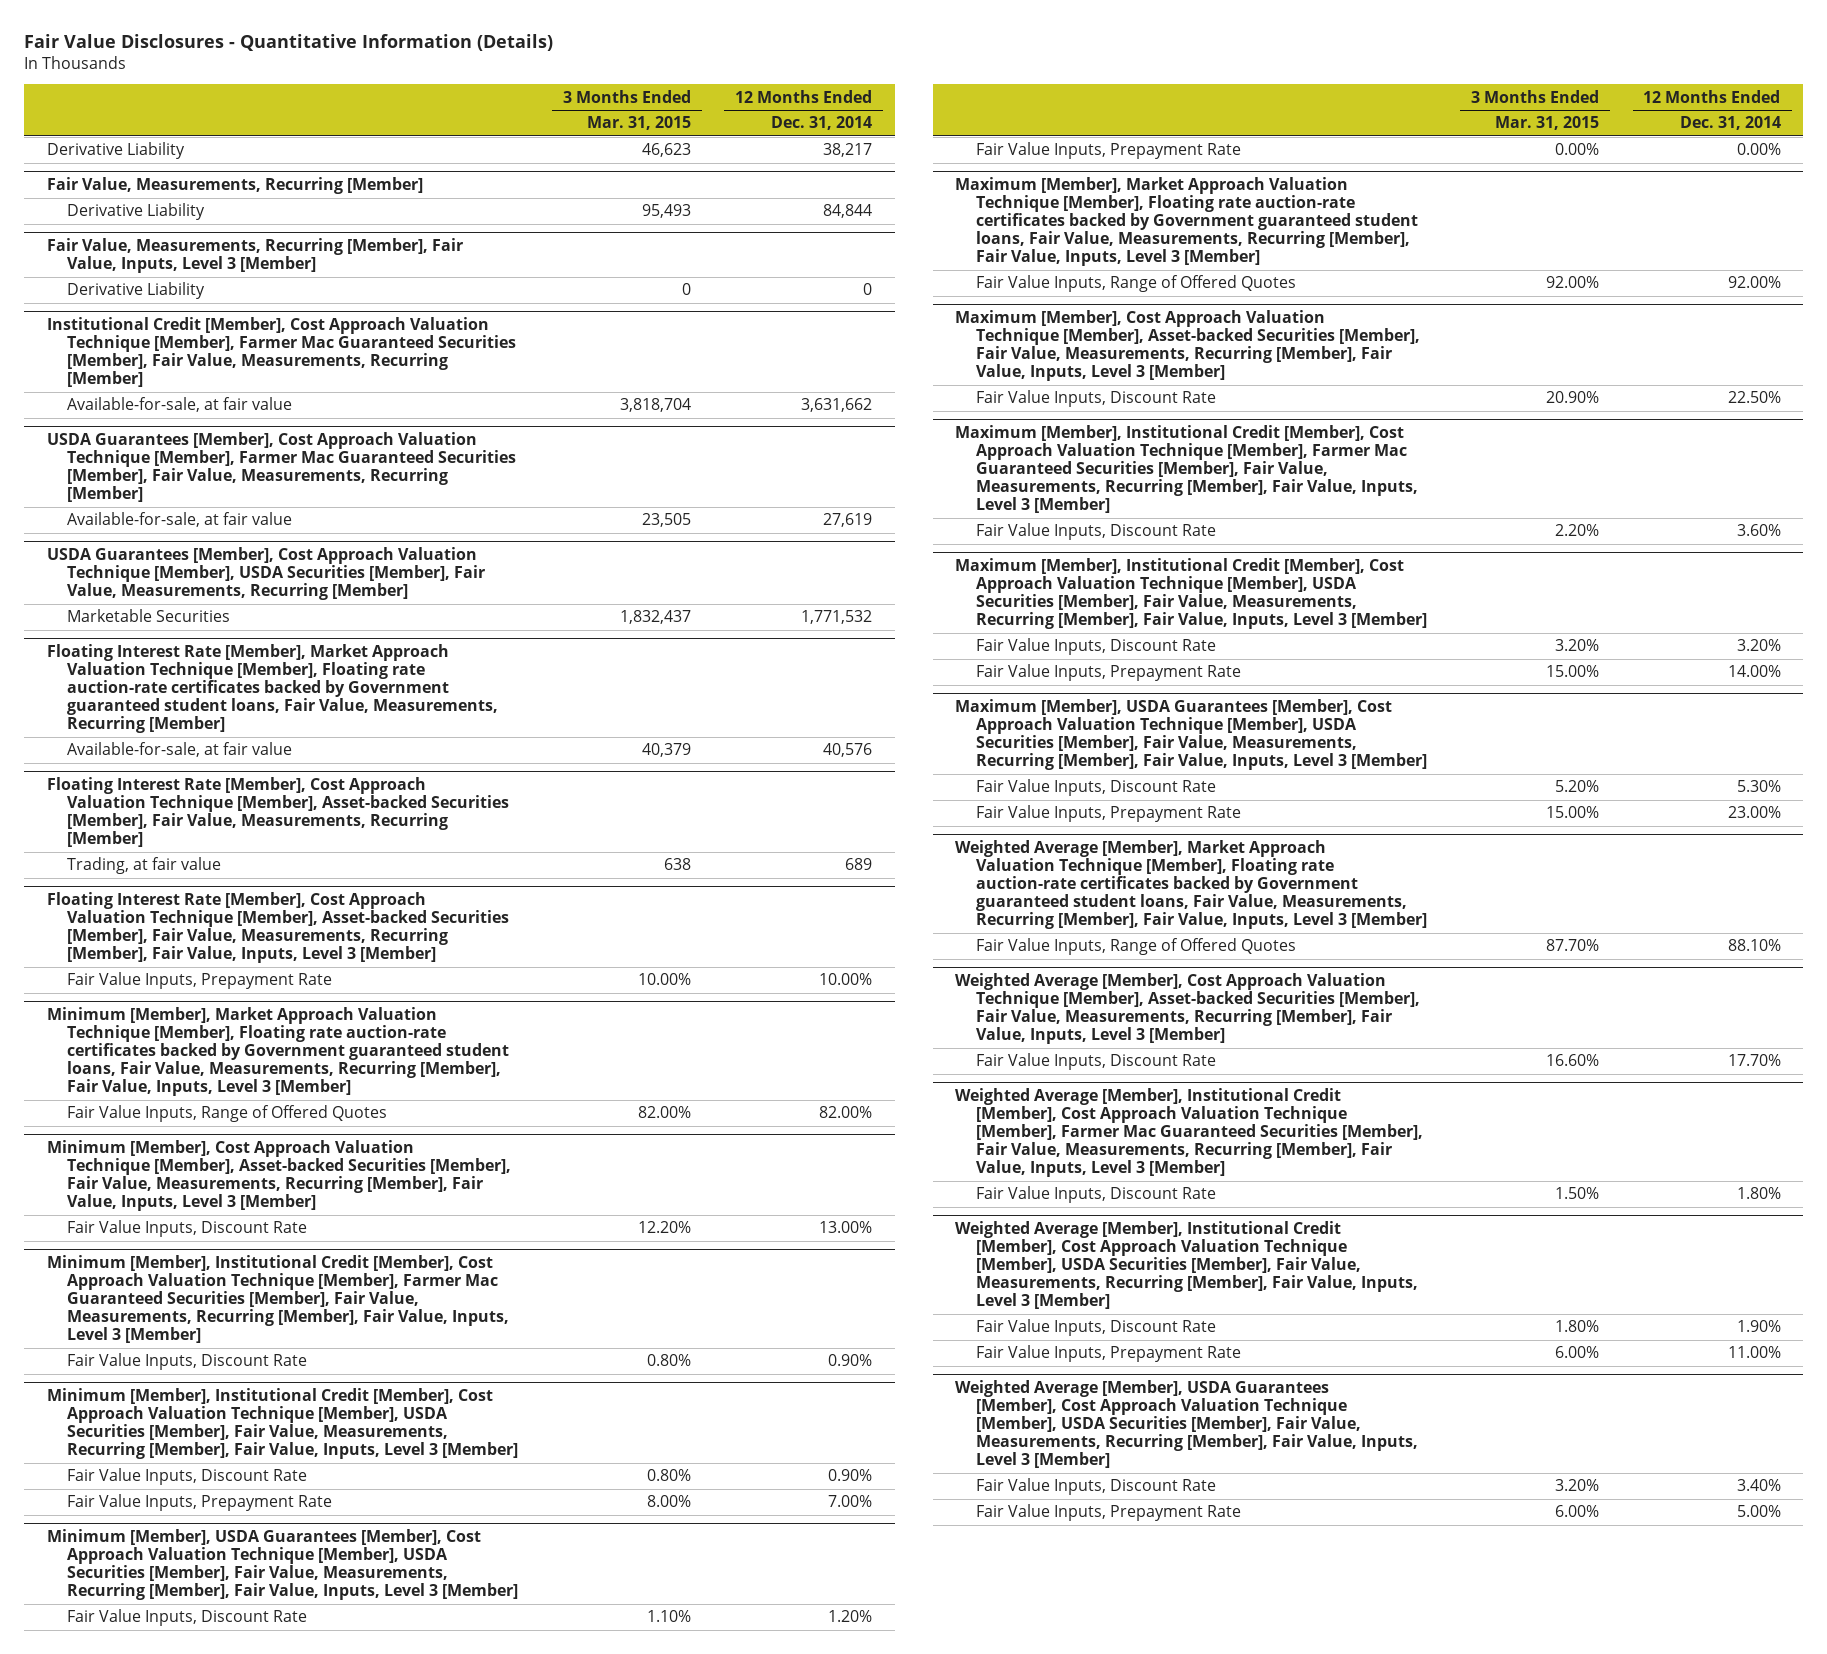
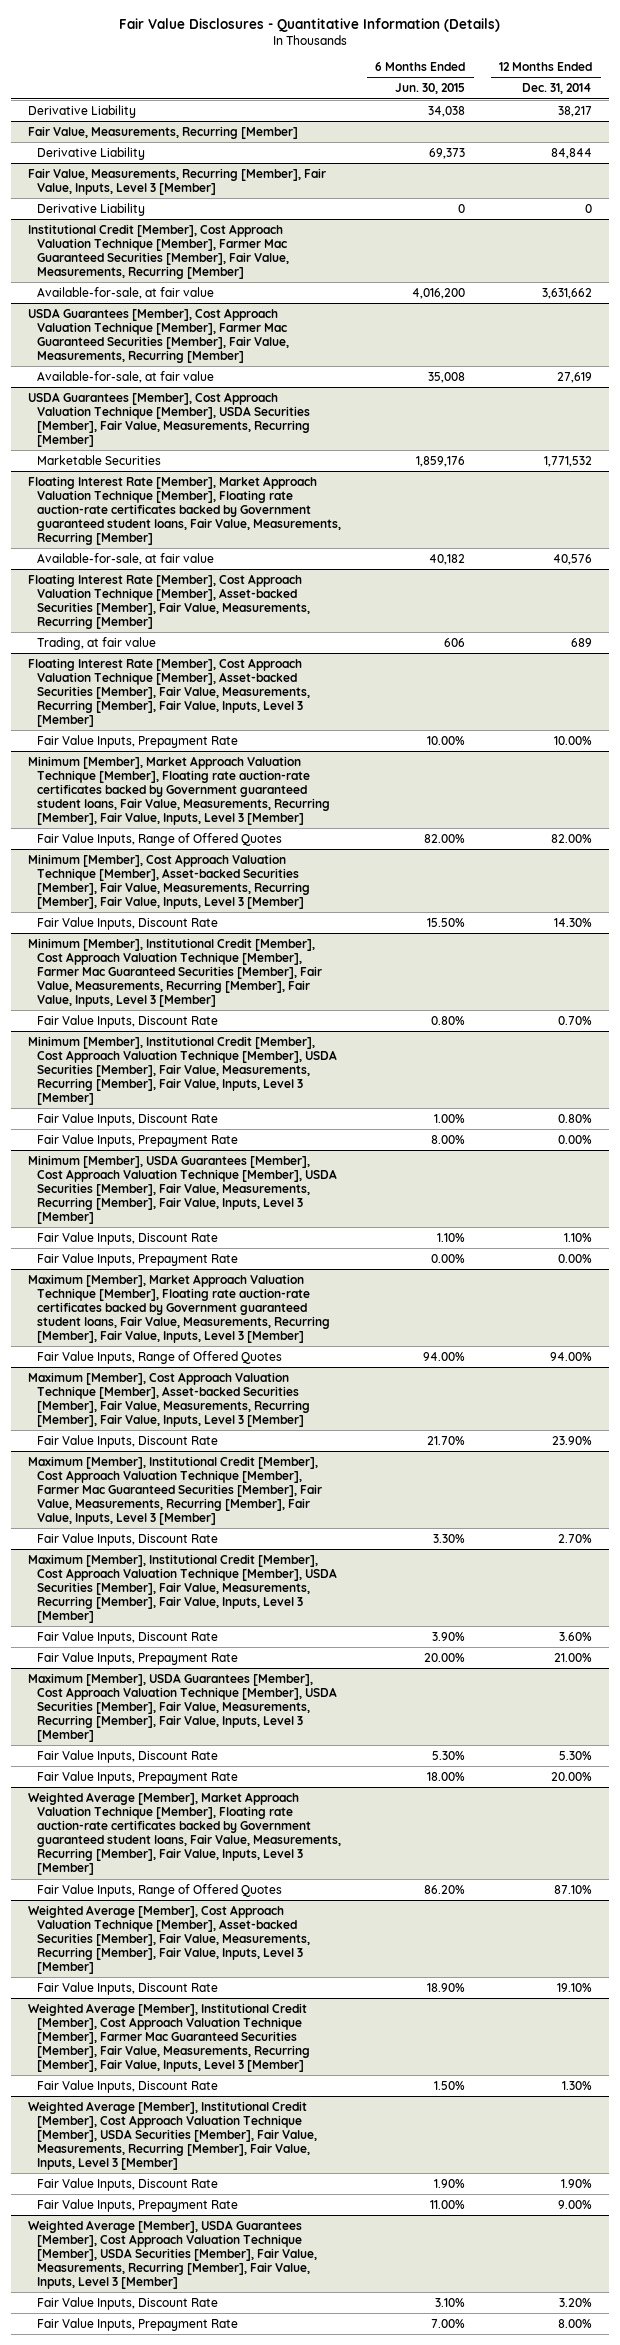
- | 3 Months Ended Mar. 31, 2015 | 12 Months Ended Dec. 31, 2014
+ | 6 Months Ended Jun. 30, 2015 | 12 Months Ended Dec. 31, 2014
@ Minimum [Member], Cost Approach Valuation Technique [Member], Asset-backed Securities [Member], Fair Value, Measurements, Recurring [Member], Fair Value, Inputs, Level 3 [Member]
- Fair Value Inputs, Discount Rate | 12.20% | 13.00%
+ Fair Value Inputs, Discount Rate | 15.50% | 14.30%
@ Minimum [Member], Institutional Credit [Member], Cost Approach Valuation Technique [Member], Farmer Mac Guaranteed Securities [Member], Fair Value, Measurements, Recurring [Member], Fair Value, Inputs, Level 3 [Member]
- Fair Value Inputs, Discount Rate | 0.80% | 0.90%
+ Fair Value Inputs, Discount Rate | 0.80% | 0.70%
@ Minimum [Member], Institutional Credit [Member], Cost Approach Valuation Technique [Member], USDA Securities [Member], Fair Value, Measurements, Recurring [Member], Fair Value, Inputs, Level 3 [Member]
- Fair Value Inputs, Discount Rate | 0.80% | 0.90%
- Fair Value Inputs, Prepayment Rate | 8.00% | 7.00%
+ Fair Value Inputs, Discount Rate | 1.00% | 0.80%
+ Fair Value Inputs, Prepayment Rate | 8.00% | 0.00%
@ Minimum [Member], USDA Guarantees [Member], Cost Approach Valuation Technique [Member], USDA Securities [Member], Fair Value, Measurements, Recurring [Member], Fair Value, Inputs, Level 3 [Member]
- Fair Value Inputs, Discount Rate | 1.10% | 1.20%
+ Fair Value Inputs, Discount Rate | 1.10% | 1.10%
@ Maximum [Member], Market Approach Valuation Technique [Member], Floating rate auction-rate certificates backed by Government guaranteed student loans, Fair Value, Measurements, Recurring [Member], Fair Value, Inputs, Level 3 [Member]
- Fair Value Inputs, Range of Offered Quotes | 92.00% | 92.00%
+ Fair Value Inputs, Range of Offered Quotes | 94.00% | 94.00%
@ Maximum [Member], Cost Approach Valuation Technique [Member], Asset-backed Securities [Member], Fair Value, Measurements, Recurring [Member], Fair Value, Inputs, Level 3 [Member]
- Fair Value Inputs, Discount Rate | 20.90% | 22.50%
+ Fair Value Inputs, Discount Rate | 21.70% | 23.90%
@ Maximum [Member], Institutional Credit [Member], Cost Approach Valuation Technique [Member], Farmer Mac Guaranteed Securities [Member], Fair Value, Measurements, Recurring [Member], Fair Value, Inputs, Level 3 [Member]
- Fair Value Inputs, Discount Rate | 2.20% | 3.60%
+ Fair Value Inputs, Discount Rate | 3.30% | 2.70%
@ Maximum [Member], Institutional Credit [Member], Cost Approach Valuation Technique [Member], USDA Securities [Member], Fair Value, Measurements, Recurring [Member], Fair Value, Inputs, Level 3 [Member]
- Fair Value Inputs, Discount Rate | 3.20% | 3.20%
- Fair Value Inputs, Prepayment Rate | 15.00% | 14.00%
+ Fair Value Inputs, Discount Rate | 3.90% | 3.60%
+ Fair Value Inputs, Prepayment Rate | 20.00% | 21.00%
@ Maximum [Member], USDA Guarantees [Member], Cost Approach Valuation Technique [Member], USDA Securities [Member], Fair Value, Measurements, Recurring [Member], Fair Value, Inputs, Level 3 [Member]
- Fair Value Inputs, Prepayment Rate | 15.00% | 23.00%
+ Fair Value Inputs, Prepayment Rate | 18.00% | 20.00%
@ Weighted Average [Member], Market Approach Valuation Technique [Member], Floating rate auction-rate certificates backed by Government guaranteed student loans, Fair Value, Measurements, Recurring [Member], Fair Value, Inputs, Level 3 [Member]
- Fair Value Inputs, Range of Offered Quotes | 87.70% | 88.10%
+ Fair Value Inputs, Range of Offered Quotes | 86.20% | 87.10%
@ Weighted Average [Member], Cost Approach Valuation Technique [Member], Asset-backed Securities [Member], Fair Value, Measurements, Recurring [Member], Fair Value, Inputs, Level 3 [Member]
- Fair Value Inputs, Discount Rate | 16.60% | 17.70%
+ Fair Value Inputs, Discount Rate | 18.90% | 19.10%
@ Weighted Average [Member], Institutional Credit [Member], Cost Approach Valuation Technique [Member], Farmer Mac Guaranteed Securities [Member], Fair Value, Measurements, Recurring [Member], Fair Value, Inputs, Level 3 [Member]
- Fair Value Inputs, Discount Rate | 1.50% | 1.80%
+ Fair Value Inputs, Discount Rate | 1.50% | 1.30%
@ Weighted Average [Member], Institutional Credit [Member], Cost Approach Valuation Technique [Member], USDA Securities [Member], Fair Value, Measurements, Recurring [Member], Fair Value, Inputs, Level 3 [Member]
- Fair Value Inputs, Prepayment Rate | 6.00% | 11.00%
+ Fair Value Inputs, Prepayment Rate | 11.00% | 9.00%
@ Weighted Average [Member], USDA Guarantees [Member], Cost Approach Valuation Technique [Member], USDA Securities [Member], Fair Value, Measurements, Recurring [Member], Fair Value, Inputs, Level 3 [Member]
- Fair Value Inputs, Discount Rate | 3.20% | 3.40%
- Fair Value Inputs, Prepayment Rate | 6.00% | 5.00%
+ Fair Value Inputs, Discount Rate | 3.10% | 3.20%
+ Fair Value Inputs, Prepayment Rate | 7.00% | 8.00%

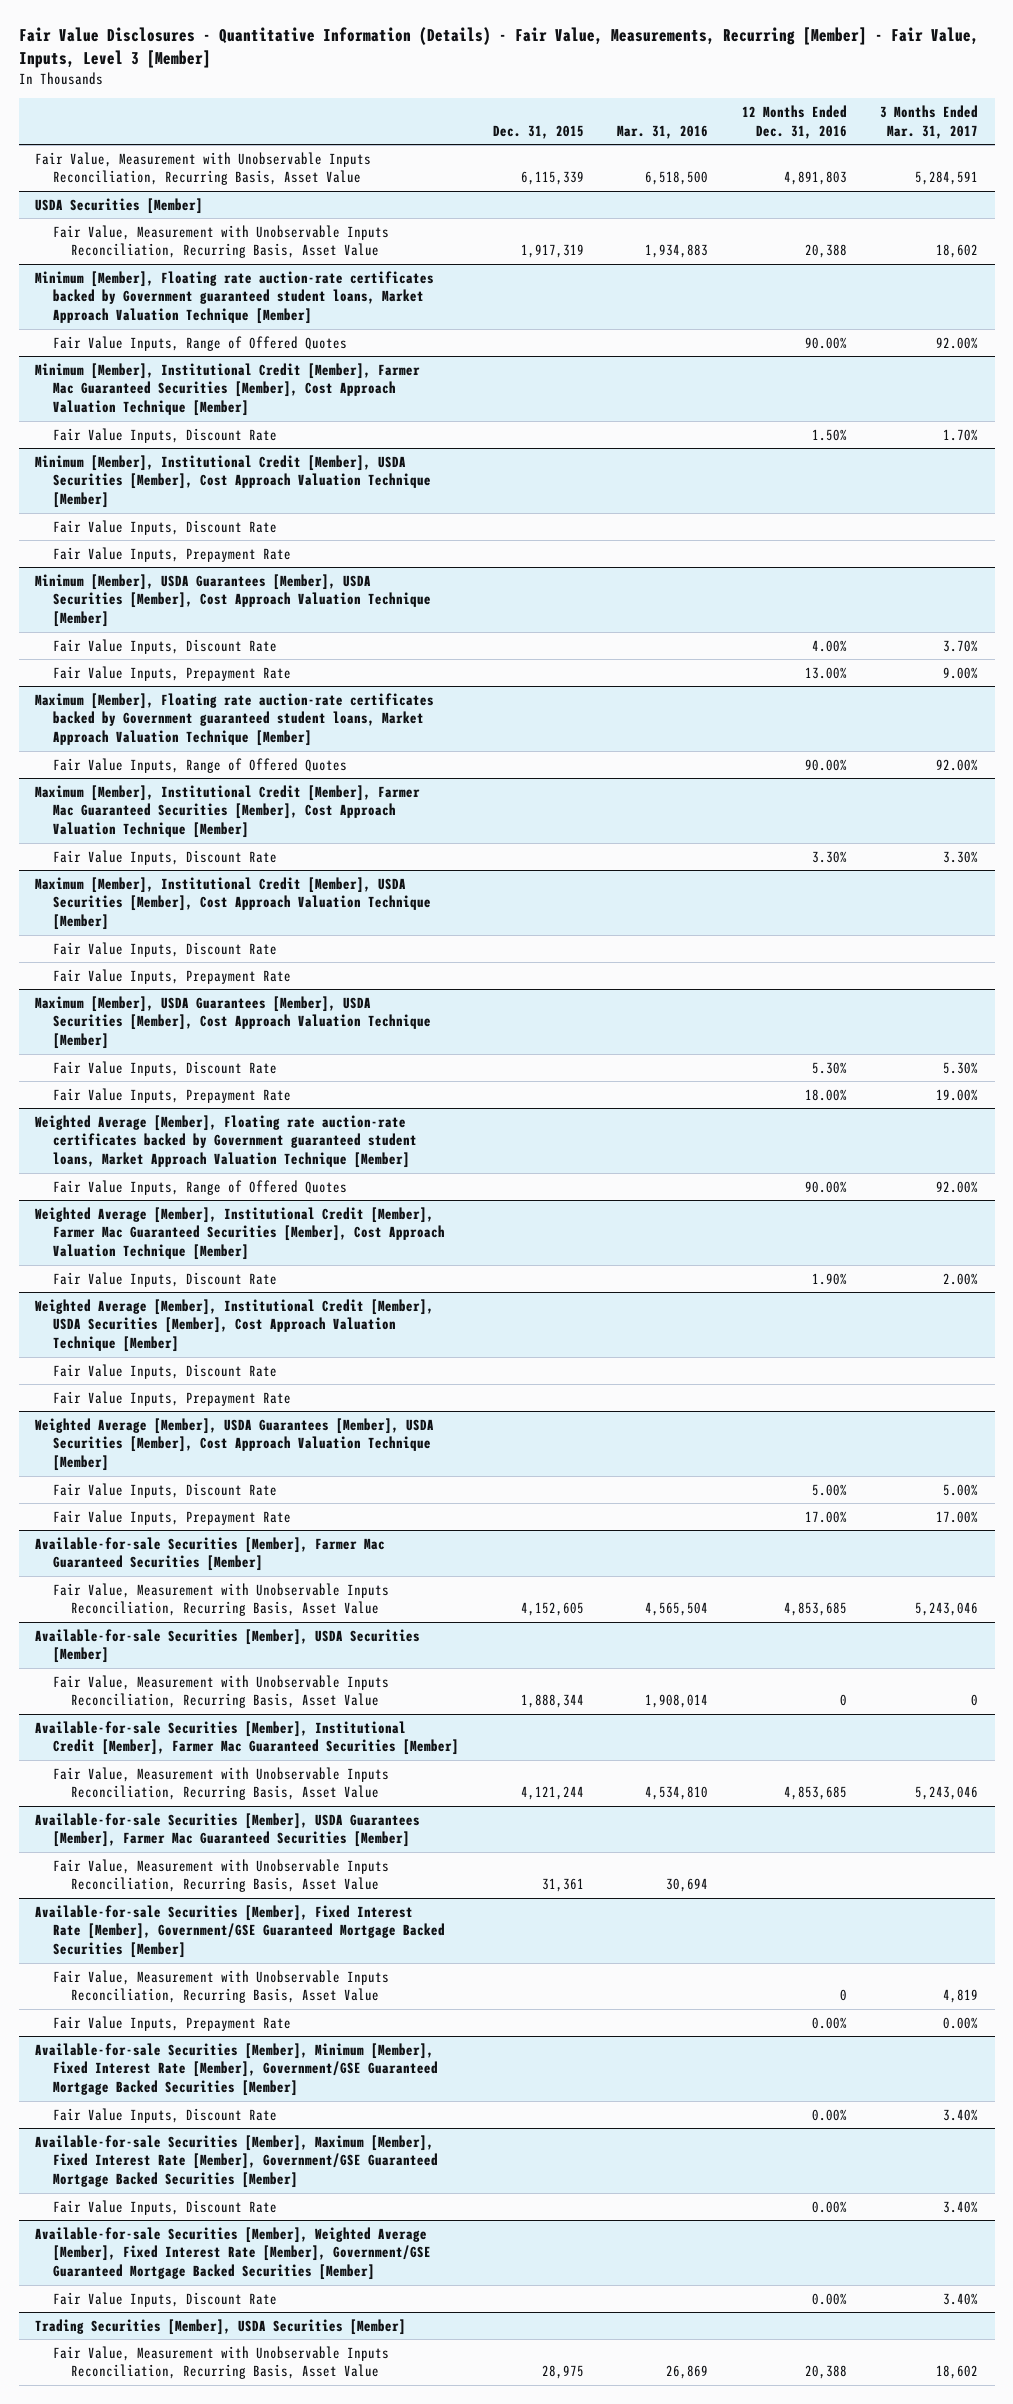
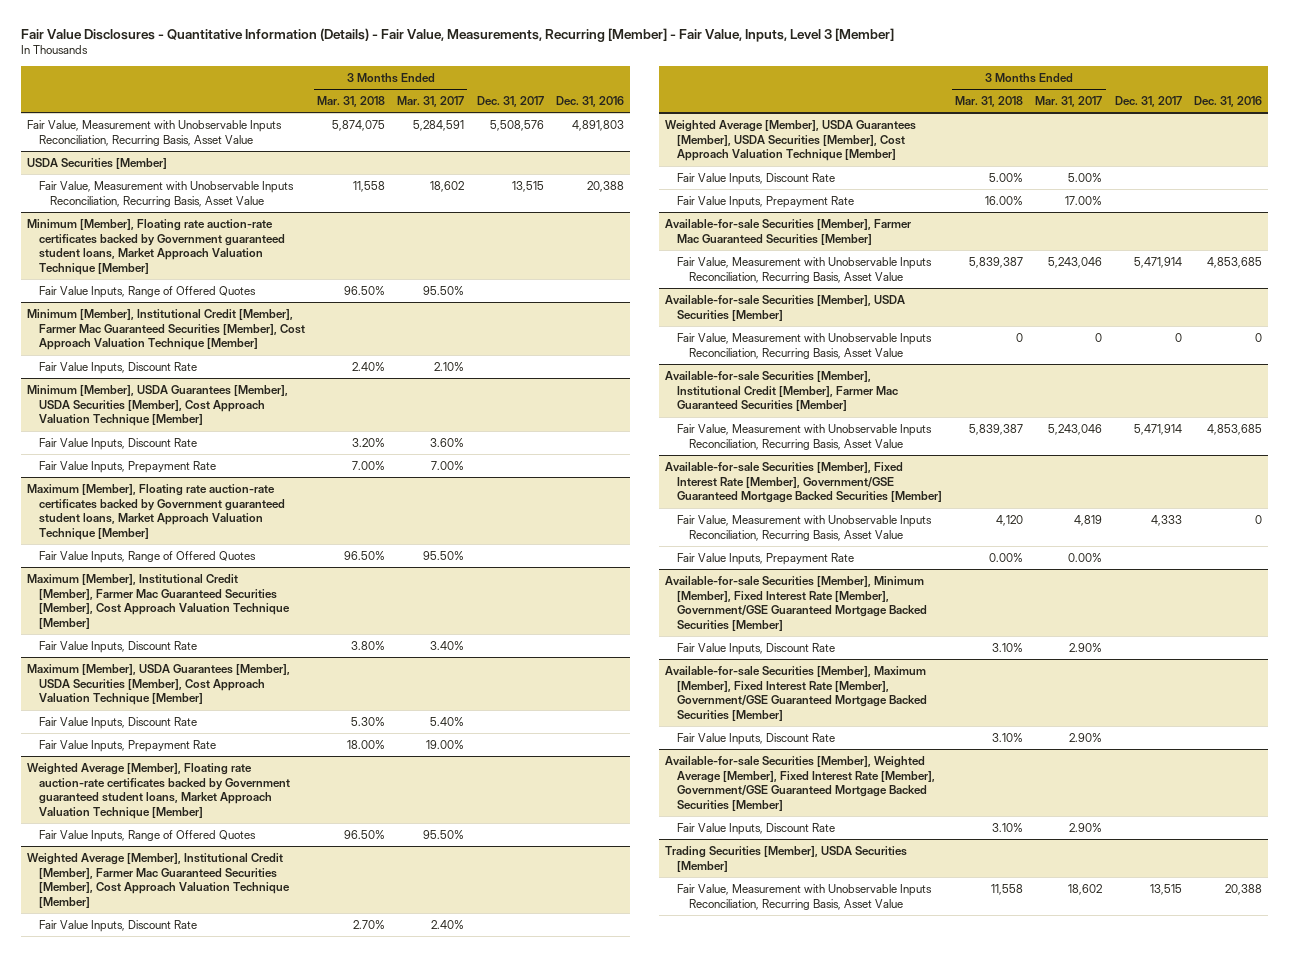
- | Dec. 31, 2015 | Mar. 31, 2016 | 12 Months Ended Dec. 31, 2016 | 3 Months Ended Mar. 31, 2017
+ | 3 Months Ended Mar. 31, 2018 | 3 Months Ended Mar. 31, 2017 | Dec. 31, 2017 | Dec. 31, 2016
@ Minimum [Member], Floating rate auction-rate certificates backed by Government guaranteed student loans, Market Approach Valuation Technique [Member]
- Fair Value Inputs, Range of Offered Quotes | | | 90.00% | 92.00%
+ Fair Value Inputs, Range of Offered Quotes | 96.50% | 95.50% | |
@ Minimum [Member], Institutional Credit [Member], Farmer Mac Guaranteed Securities [Member], Cost Approach Valuation Technique [Member]
- Fair Value Inputs, Discount Rate | | | 1.50% | 1.70%
- Minimum [Member], Institutional Credit [Member], USDA Securities [Member], Cost Approach Valuation Technique [Member]
- Fair Value Inputs, Discount Rate
- Fair Value Inputs, Prepayment Rate
@ Minimum [Member], Institutional Credit [Member], Farmer Mac Guaranteed Securities [Member], Cost Approach Valuation Technique [Member]
+ Fair Value Inputs, Discount Rate | 2.40% | 2.10% | |
@ Minimum [Member], USDA Guarantees [Member], USDA Securities [Member], Cost Approach Valuation Technique [Member]
- Fair Value Inputs, Discount Rate | | | 4.00% | 3.70%
- Fair Value Inputs, Prepayment Rate | | | 13.00% | 9.00%
+ Fair Value Inputs, Discount Rate | 3.20% | 3.60% | |
+ Fair Value Inputs, Prepayment Rate | 7.00% | 7.00% | |
@ Maximum [Member], Floating rate auction-rate certificates backed by Government guaranteed student loans, Market Approach Valuation Technique [Member]
- Fair Value Inputs, Range of Offered Quotes | | | 90.00% | 92.00%
+ Fair Value Inputs, Range of Offered Quotes | 96.50% | 95.50% | |
@ Maximum [Member], Institutional Credit [Member], Farmer Mac Guaranteed Securities [Member], Cost Approach Valuation Technique [Member]
- Fair Value Inputs, Discount Rate | | | 3.30% | 3.30%
- Maximum [Member], Institutional Credit [Member], USDA Securities [Member], Cost Approach Valuation Technique [Member]
- Fair Value Inputs, Discount Rate
- Fair Value Inputs, Prepayment Rate
@ Maximum [Member], Institutional Credit [Member], Farmer Mac Guaranteed Securities [Member], Cost Approach Valuation Technique [Member]
+ Fair Value Inputs, Discount Rate | 3.80% | 3.40% | |
@ Maximum [Member], USDA Guarantees [Member], USDA Securities [Member], Cost Approach Valuation Technique [Member]
- Fair Value Inputs, Discount Rate | | | 5.30% | 5.30%
+ Fair Value Inputs, Discount Rate | 5.30% | 5.40% | |
@ Weighted Average [Member], Floating rate auction-rate certificates backed by Government guaranteed student loans, Market Approach Valuation Technique [Member]
- Fair Value Inputs, Range of Offered Quotes | | | 90.00% | 92.00%
+ Fair Value Inputs, Range of Offered Quotes | 96.50% | 95.50% | |
@ Weighted Average [Member], Institutional Credit [Member], Farmer Mac Guaranteed Securities [Member], Cost Approach Valuation Technique [Member]
- Fair Value Inputs, Discount Rate | | | 1.90% | 2.00%
- Weighted Average [Member], Institutional Credit [Member], USDA Securities [Member], Cost Approach Valuation Technique [Member]
- Fair Value Inputs, Discount Rate
- Fair Value Inputs, Prepayment Rate
@ Weighted Average [Member], Institutional Credit [Member], Farmer Mac Guaranteed Securities [Member], Cost Approach Valuation Technique [Member]
+ Fair Value Inputs, Discount Rate | 2.70% | 2.40% | |
- Available-for-sale Securities [Member], USDA Guarantees [Member], Farmer Mac Guaranteed Securities [Member]
- Fair Value, Measurement with Unobservable Inputs Reconciliation, Recurring Basis, Asset Value | 31,361 | 30,694 | |
@ Available-for-sale Securities [Member], Minimum [Member], Fixed Interest Rate [Member], Government/GSE Guaranteed Mortgage Backed Securities [Member]
- Fair Value Inputs, Discount Rate | | | 0.00% | 3.40%
+ Fair Value Inputs, Discount Rate | 3.10% | 2.90% | |
@ Available-for-sale Securities [Member], Maximum [Member], Fixed Interest Rate [Member], Government/GSE Guaranteed Mortgage Backed Securities [Member]
- Fair Value Inputs, Discount Rate | | | 0.00% | 3.40%
+ Fair Value Inputs, Discount Rate | 3.10% | 2.90% | |
@ Available-for-sale Securities [Member], Weighted Average [Member], Fixed Interest Rate [Member], Government/GSE Guaranteed Mortgage Backed Securities [Member]
- Fair Value Inputs, Discount Rate | | | 0.00% | 3.40%
+ Fair Value Inputs, Discount Rate | 3.10% | 2.90% | |

